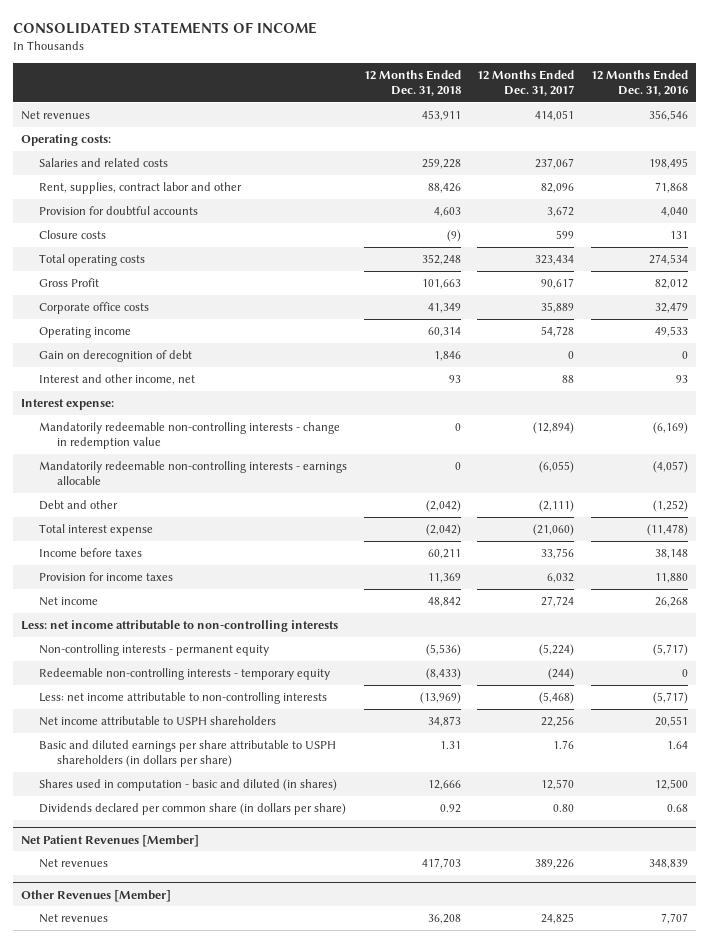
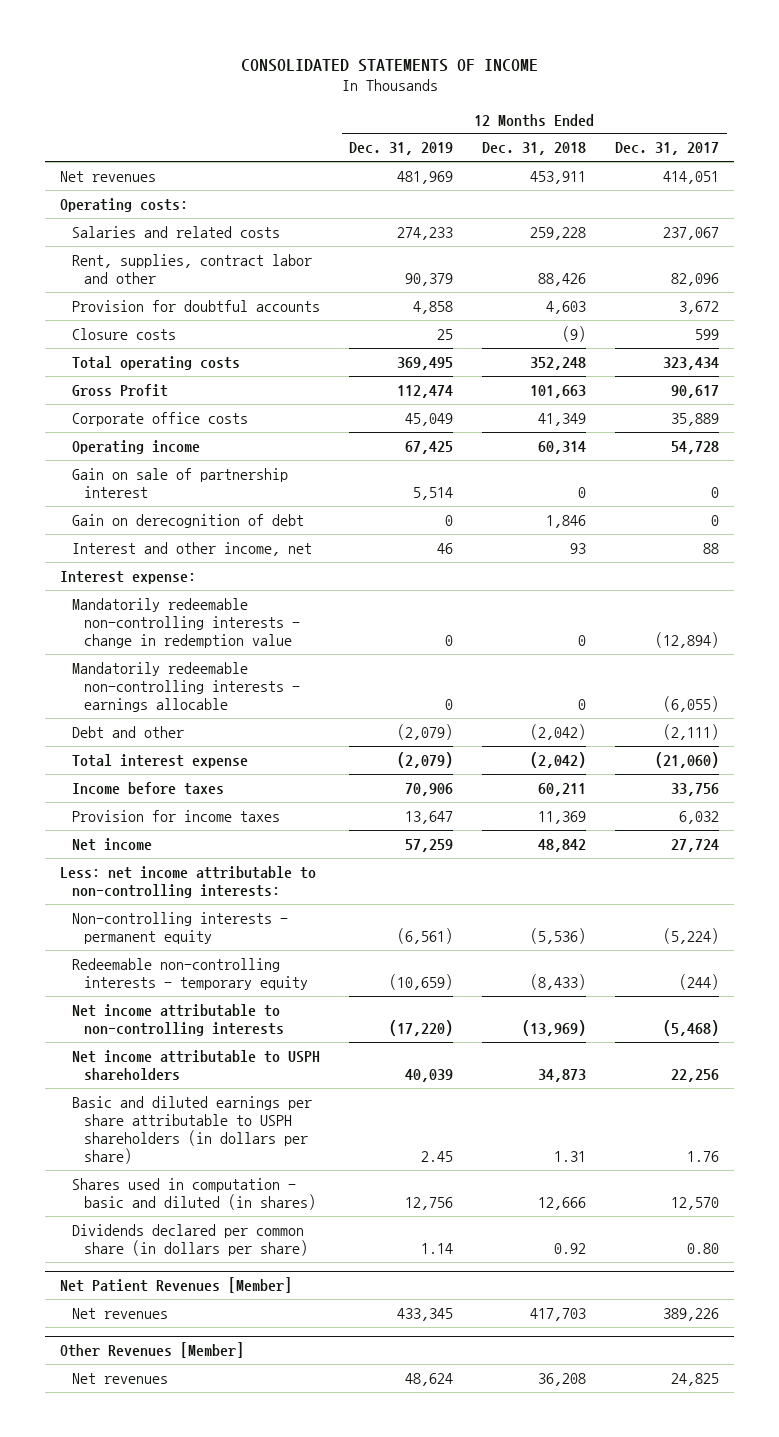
- | 12 Months Ended Dec. 31, 2018 | 12 Months Ended Dec. 31, 2017 | 12 Months Ended Dec. 31, 2016
+ | 12 Months Ended Dec. 31, 2019 | 12 Months Ended Dec. 31, 2018 | 12 Months Ended Dec. 31, 2017
+ Gain on sale of partnership interest | 5,514 | 0 | 0
- Less: net income attributable to non-controlling interests
+ Less: net income attributable to non-controlling interests:
- Less: net income attributable to non-controlling interests | (13,969) | (5,468) | (5,717)
+ Net income attributable to non-controlling interests | (17,220) | (13,969) | (5,468)

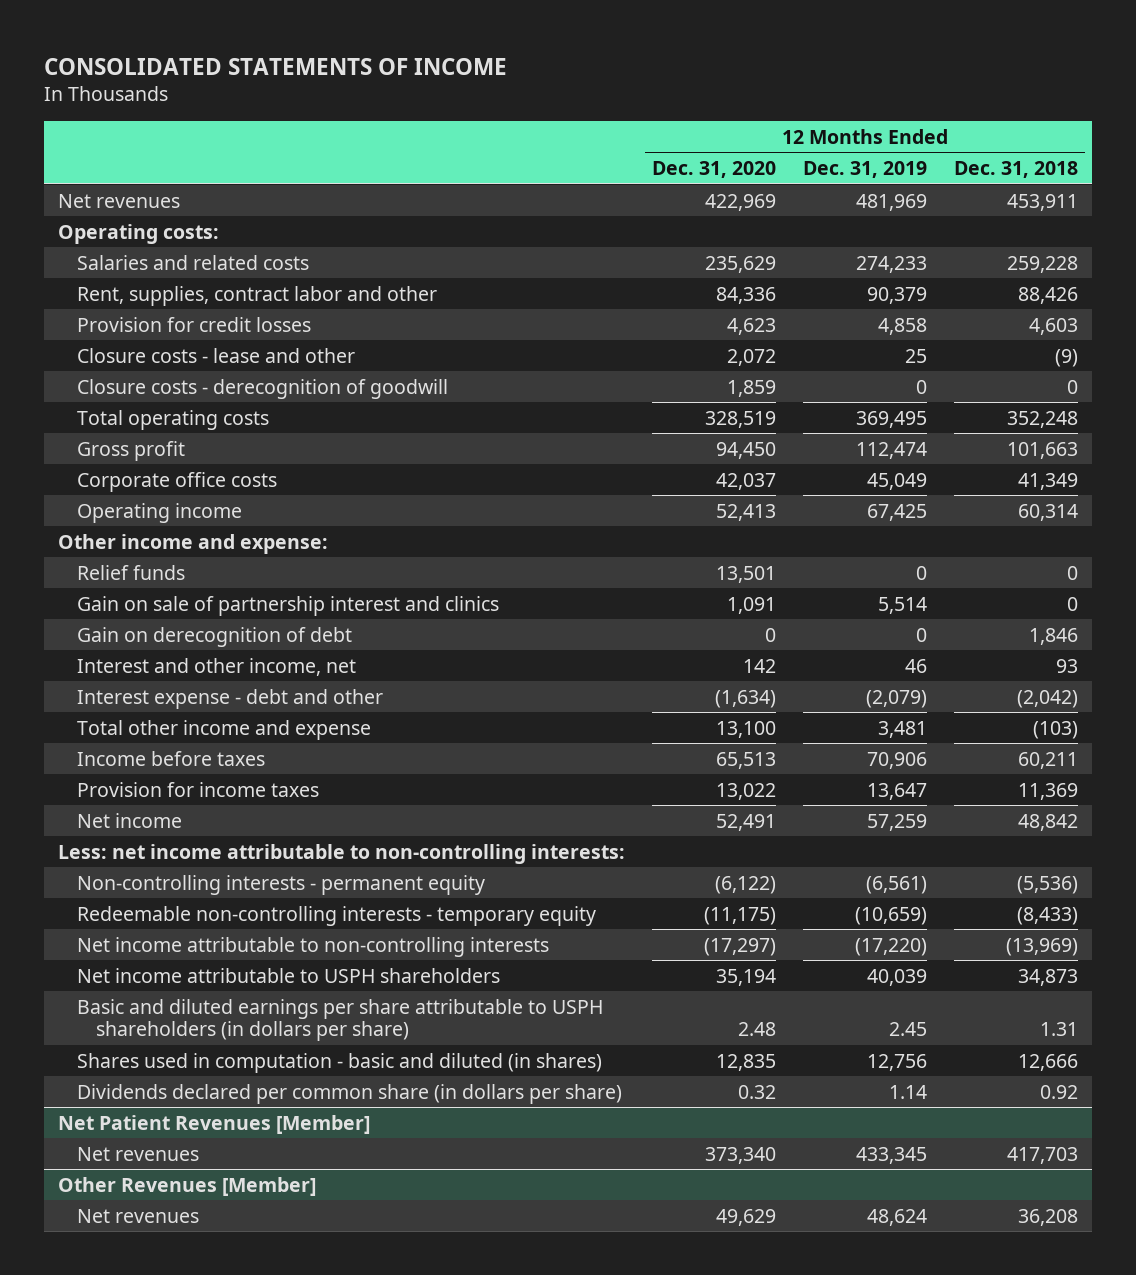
- | 12 Months Ended Dec. 31, 2019 | 12 Months Ended Dec. 31, 2018 | 12 Months Ended Dec. 31, 2017
+ | 12 Months Ended Dec. 31, 2020 | 12 Months Ended Dec. 31, 2019 | 12 Months Ended Dec. 31, 2018
- Provision for doubtful accounts | 4,858 | 4,603 | 3,672
- Closure costs | 25 | (9) | 599
+ Provision for credit losses | 4,623 | 4,858 | 4,603
+ Closure costs - lease and other | 2,072 | 25 | (9)
+ Closure costs - derecognition of goodwill | 1,859 | 0 | 0
- Gross Profit | 112,474 | 101,663 | 90,617
+ Gross profit | 94,450 | 112,474 | 101,663
- Gain on sale of partnership interest | 5,514 | 0 | 0
+ Other income and expense:
+ Relief funds | 13,501 | 0 | 0
+ Gain on sale of partnership interest and clinics | 1,091 | 5,514 | 0
- Interest expense:
- Mandatorily redeemable non-controlling interests - change in redemption value | 0 | 0 | (12,894)
- Mandatorily redeemable non-controlling interests - earnings allocable | 0 | 0 | (6,055)
- Debt and other | (2,079) | (2,042) | (2,111)
- Total interest expense | (2,079) | (2,042) | (21,060)
+ Interest expense - debt and other | (1,634) | (2,079) | (2,042)
+ Total other income and expense | 13,100 | 3,481 | (103)

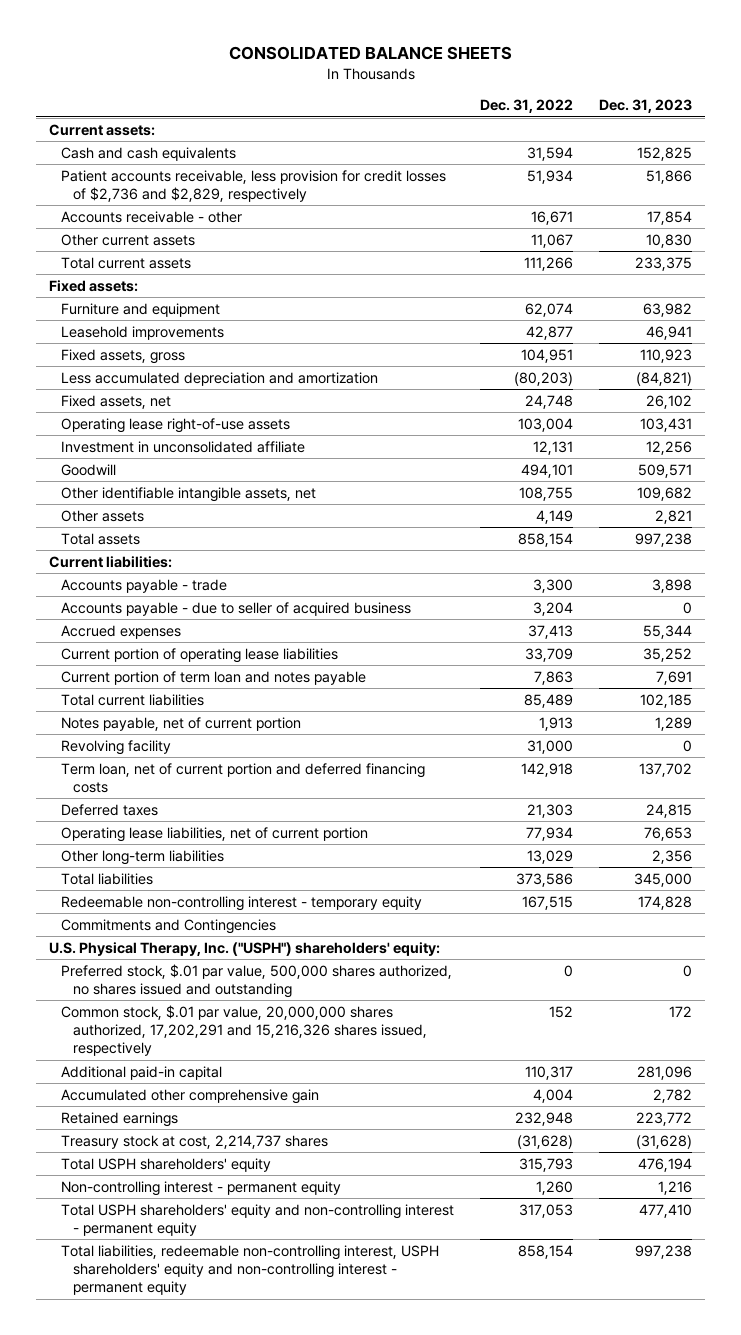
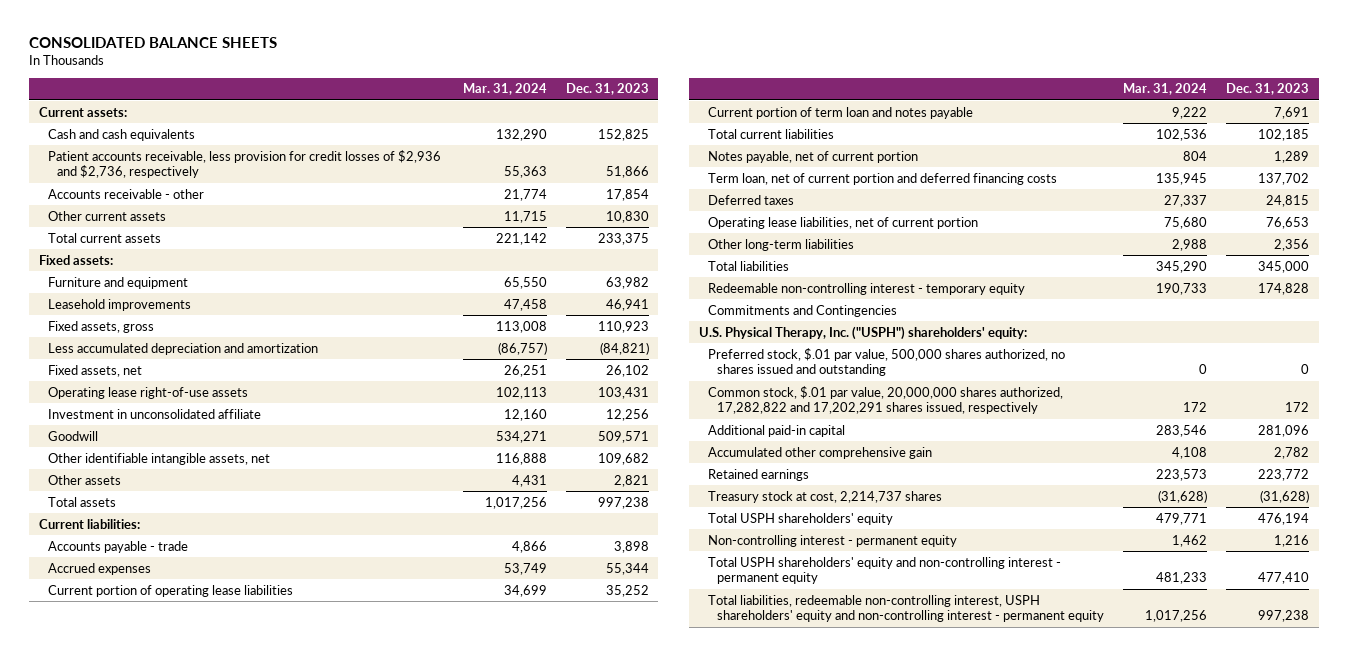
- | Dec. 31, 2022 | Dec. 31, 2023
+ | Mar. 31, 2024 | Dec. 31, 2023
- Patient accounts receivable, less provision for credit losses of $2,736 and $2,829, respectively | 51,934 | 51,866
+ Patient accounts receivable, less provision for credit losses of $2,936 and $2,736, respectively | 55,363 | 51,866
- Accounts payable - due to seller of acquired business | 3,204 | 0
- Revolving facility | 31,000 | 0
- Common stock, $.01 par value, 20,000,000 shares authorized, 17,202,291 and 15,216,326 shares issued, respectively | 152 | 172
+ Common stock, $.01 par value, 20,000,000 shares authorized, 17,282,822 and 17,202,291 shares issued, respectively | 172 | 172

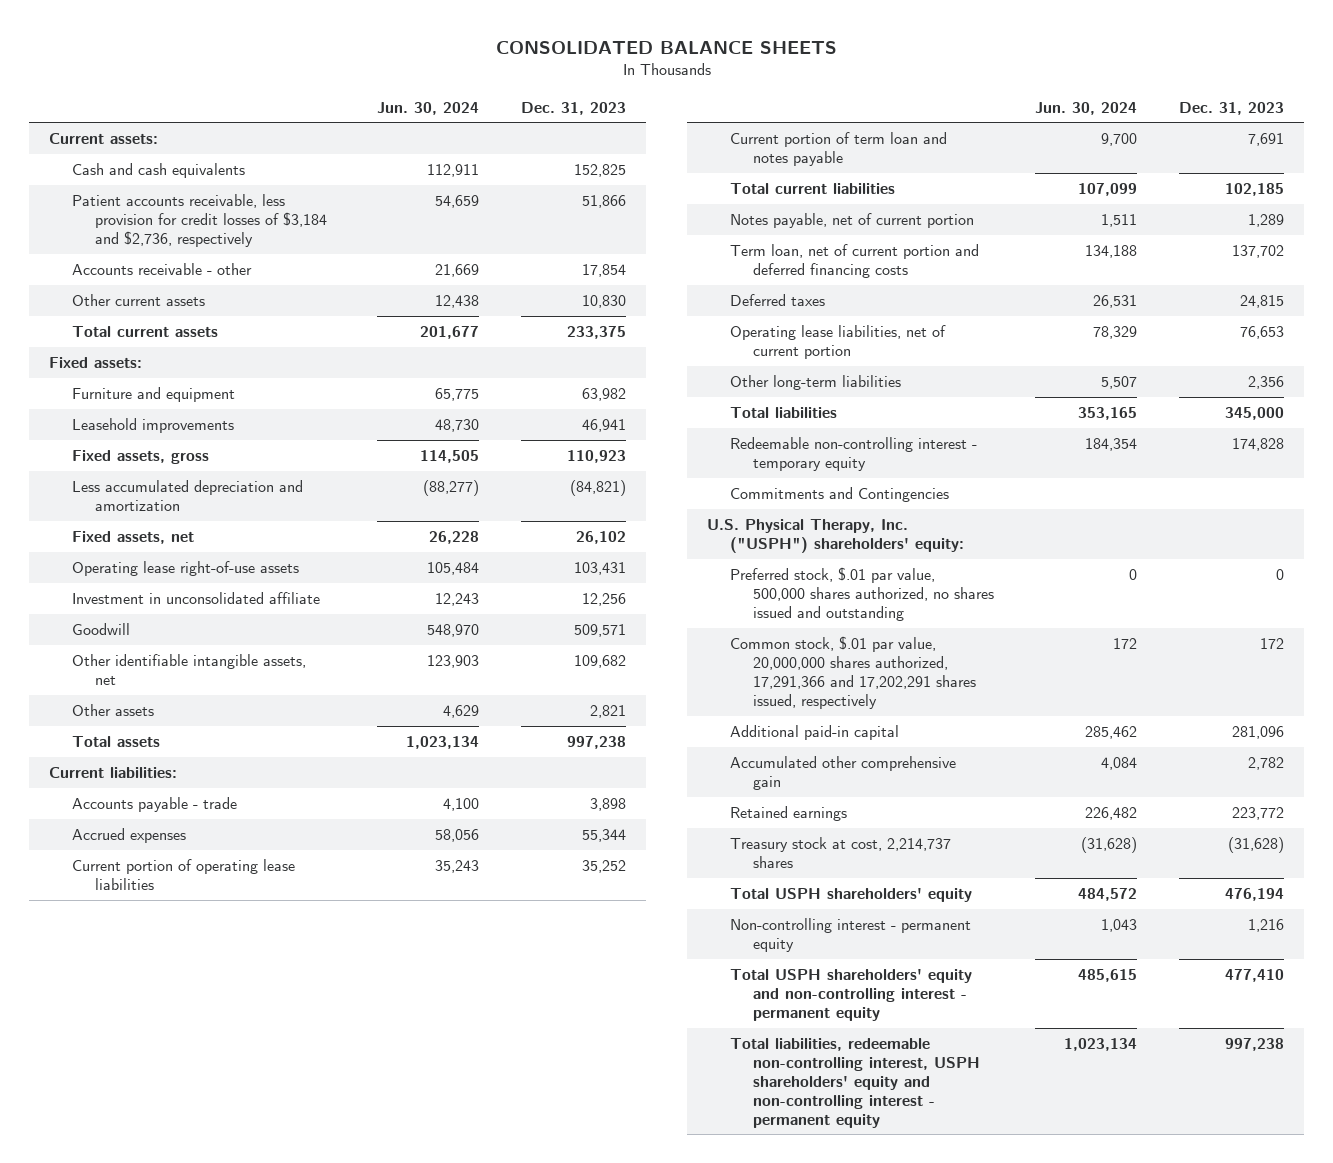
- | Mar. 31, 2024 | Dec. 31, 2023
+ | Jun. 30, 2024 | Dec. 31, 2023
- Patient accounts receivable, less provision for credit losses of $2,936 and $2,736, respectively | 55,363 | 51,866
+ Patient accounts receivable, less provision for credit losses of $3,184 and $2,736, respectively | 54,659 | 51,866
- Common stock, $.01 par value, 20,000,000 shares authorized, 17,282,822 and 17,202,291 shares issued, respectively | 172 | 172
+ Common stock, $.01 par value, 20,000,000 shares authorized, 17,291,366 and 17,202,291 shares issued, respectively | 172 | 172

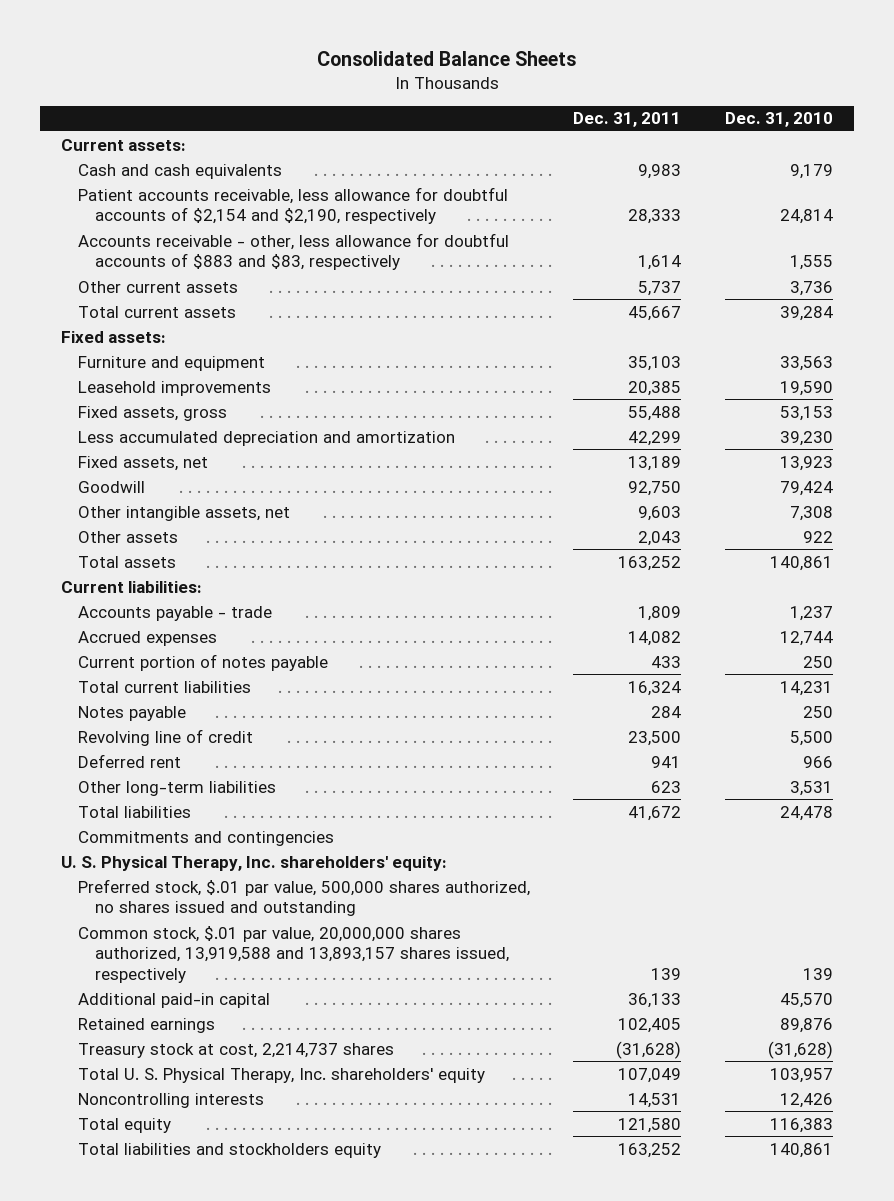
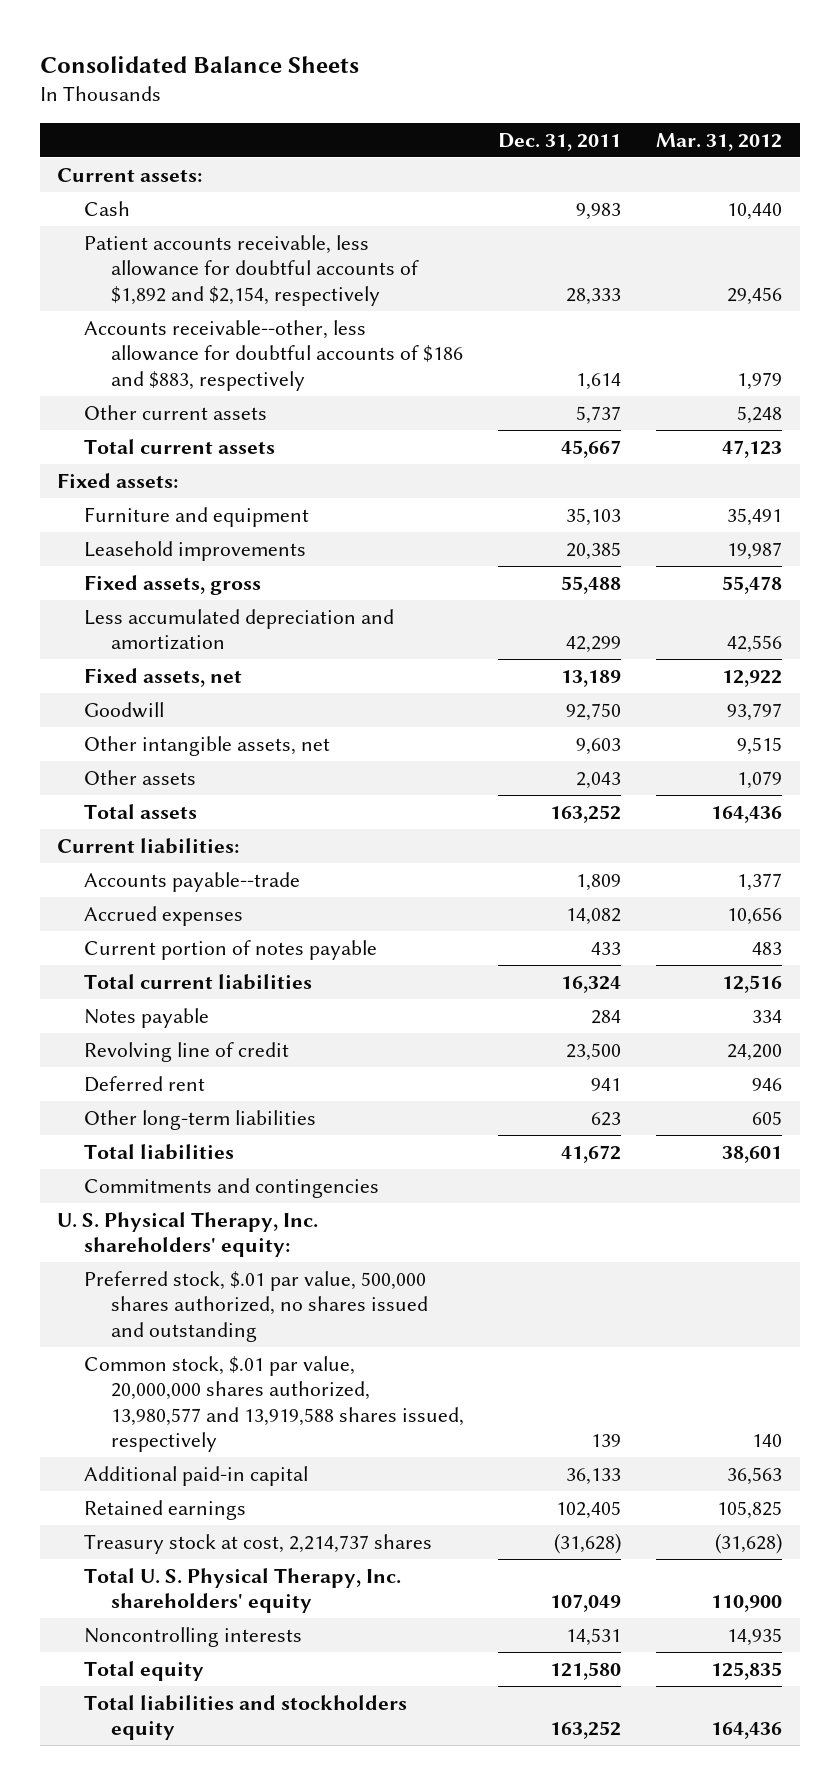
- | Dec. 31, 2011 | Dec. 31, 2010
+ | Dec. 31, 2011 | Mar. 31, 2012
- Cash and cash equivalents | 9,983 | 9,179
- Patient accounts receivable, less allowance for doubtful accounts of $2,154 and $2,190, respectively | 28,333 | 24,814
- Accounts receivable - other, less allowance for doubtful accounts of $883 and $83, respectively | 1,614 | 1,555
+ Cash | 9,983 | 10,440
+ Patient accounts receivable, less allowance for doubtful accounts of $1,892 and $2,154, respectively | 28,333 | 29,456
+ Accounts receivable--other, less allowance for doubtful accounts of $186 and $883, respectively | 1,614 | 1,979
- Accounts payable - trade | 1,809 | 1,237
+ Accounts payable--trade | 1,809 | 1,377
- Common stock, $.01 par value, 20,000,000 shares authorized, 13,919,588 and 13,893,157 shares issued, respectively | 139 | 139
+ Common stock, $.01 par value, 20,000,000 shares authorized, 13,980,577 and 13,919,588 shares issued, respectively | 139 | 140

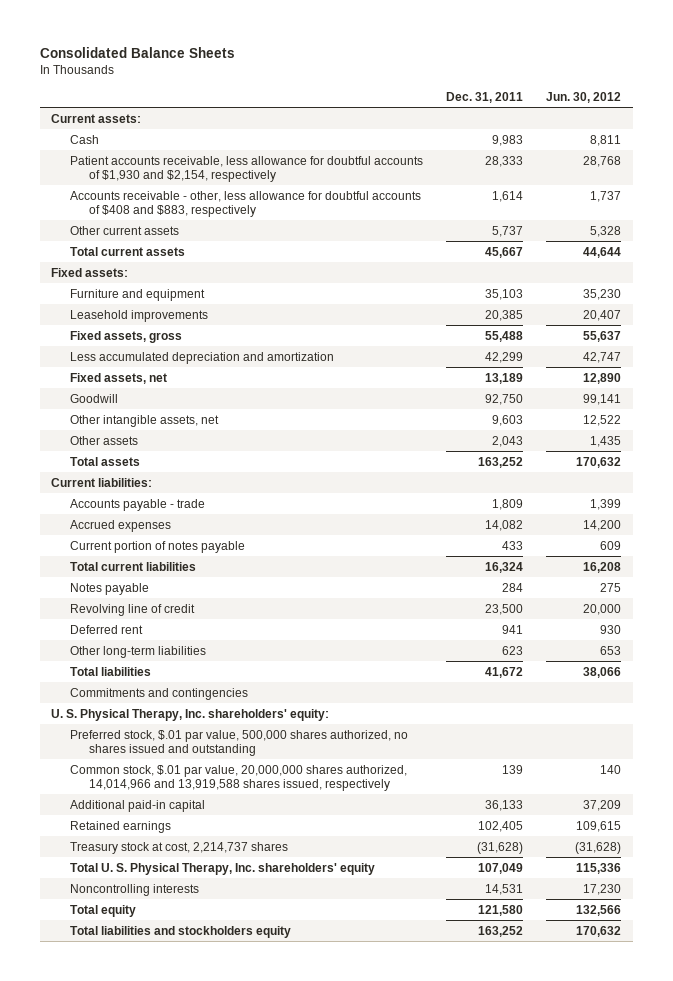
- | Dec. 31, 2011 | Mar. 31, 2012
+ | Dec. 31, 2011 | Jun. 30, 2012
- Patient accounts receivable, less allowance for doubtful accounts of $1,892 and $2,154, respectively | 28,333 | 29,456
- Accounts receivable--other, less allowance for doubtful accounts of $186 and $883, respectively | 1,614 | 1,979
+ Patient accounts receivable, less allowance for doubtful accounts of $1,930 and $2,154, respectively | 28,333 | 28,768
+ Accounts receivable - other, less allowance for doubtful accounts of $408 and $883, respectively | 1,614 | 1,737
- Accounts payable--trade | 1,809 | 1,377
+ Accounts payable - trade | 1,809 | 1,399
- Common stock, $.01 par value, 20,000,000 shares authorized, 13,980,577 and 13,919,588 shares issued, respectively | 139 | 140
+ Common stock, $.01 par value, 20,000,000 shares authorized, 14,014,966 and 13,919,588 shares issued, respectively | 139 | 140

